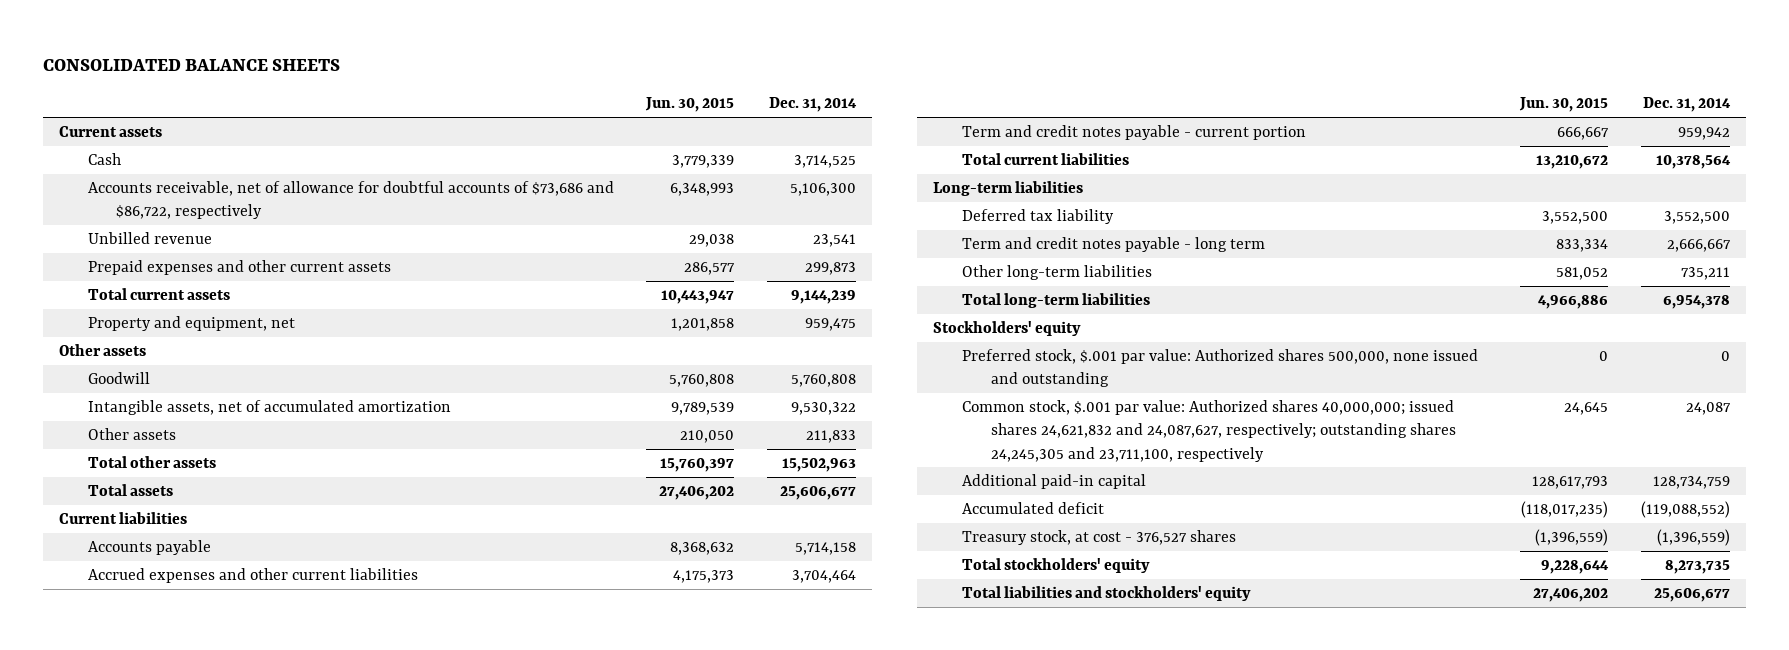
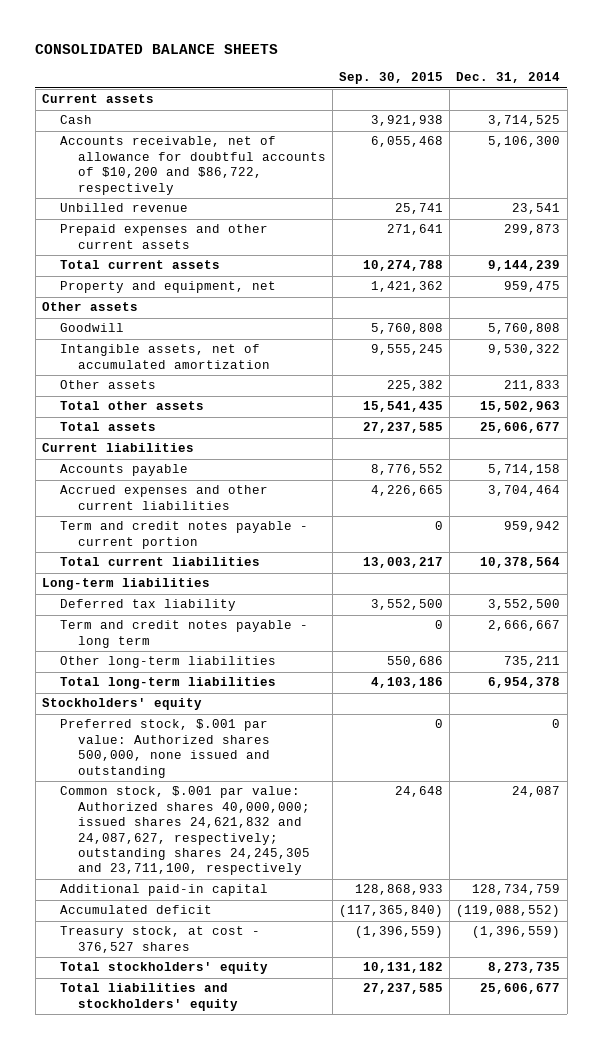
- | Jun. 30, 2015 | Dec. 31, 2014
+ | Sep. 30, 2015 | Dec. 31, 2014
- Accounts receivable, net of allowance for doubtful accounts of $73,686 and $86,722, respectively | 6,348,993 | 5,106,300
+ Accounts receivable, net of allowance for doubtful accounts of $10,200 and $86,722, respectively | 6,055,468 | 5,106,300

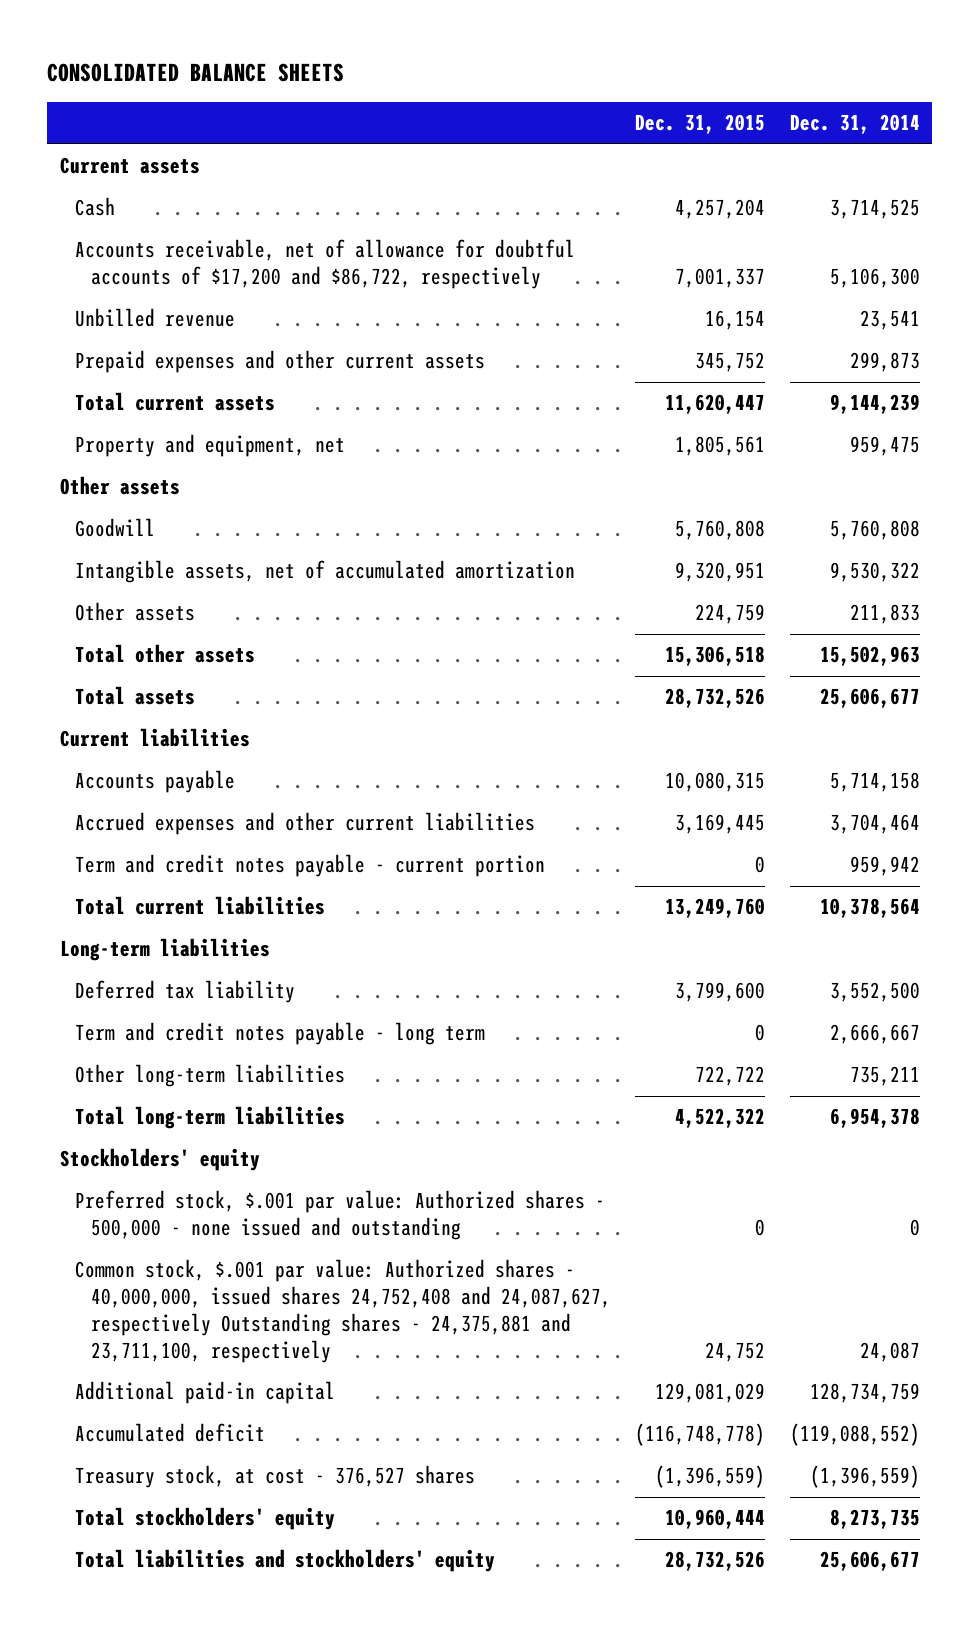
- | Sep. 30, 2015 | Dec. 31, 2014
+ | Dec. 31, 2015 | Dec. 31, 2014
- Accounts receivable, net of allowance for doubtful accounts of $10,200 and $86,722, respectively | 6,055,468 | 5,106,300
+ Accounts receivable, net of allowance for doubtful accounts of $17,200 and $86,722, respectively | 7,001,337 | 5,106,300
- Preferred stock, $.001 par value: Authorized shares 500,000, none issued and outstanding | 0 | 0
- Common stock, $.001 par value: Authorized shares 40,000,000; issued shares 24,621,832 and 24,087,627, respectively; outstanding shares 24,245,305 and 23,711,100, respectively | 24,648 | 24,087
+ Preferred stock, $.001 par value: Authorized shares - 500,000 - none issued and outstanding | 0 | 0
+ Common stock, $.001 par value: Authorized shares - 40,000,000, issued shares 24,752,408 and 24,087,627, respectively Outstanding shares - 24,375,881 and 23,711,100, respectively | 24,752 | 24,087

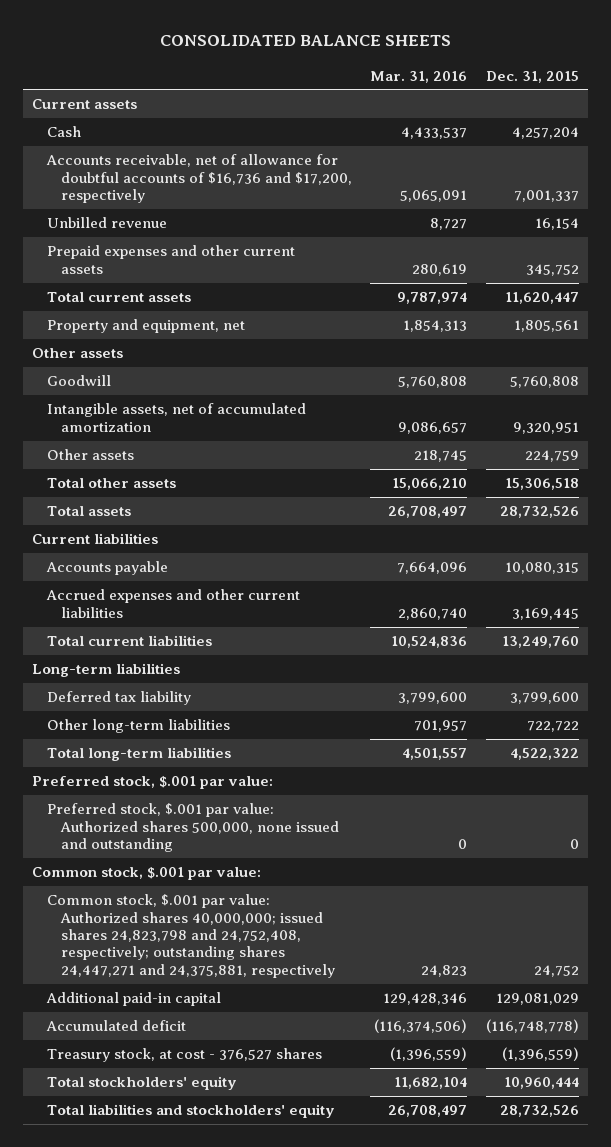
- | Dec. 31, 2015 | Dec. 31, 2014
+ | Mar. 31, 2016 | Dec. 31, 2015
- Accounts receivable, net of allowance for doubtful accounts of $17,200 and $86,722, respectively | 7,001,337 | 5,106,300
+ Accounts receivable, net of allowance for doubtful accounts of $16,736 and $17,200, respectively | 5,065,091 | 7,001,337
- Term and credit notes payable - current portion | 0 | 959,942
- Term and credit notes payable - long term | 0 | 2,666,667
- Stockholders' equity
- Preferred stock, $.001 par value: Authorized shares - 500,000 - none issued and outstanding | 0 | 0
- Common stock, $.001 par value: Authorized shares - 40,000,000, issued shares 24,752,408 and 24,087,627, respectively Outstanding shares - 24,375,881 and 23,711,100, respectively | 24,752 | 24,087
+ Preferred stock, $.001 par value:
+ Preferred stock, $.001 par value: Authorized shares 500,000, none issued and outstanding | 0 | 0
+ Common stock, $.001 par value:
+ Common stock, $.001 par value: Authorized shares 40,000,000; issued shares 24,823,798 and 24,752,408, respectively; outstanding shares 24,447,271 and 24,375,881, respectively | 24,823 | 24,752

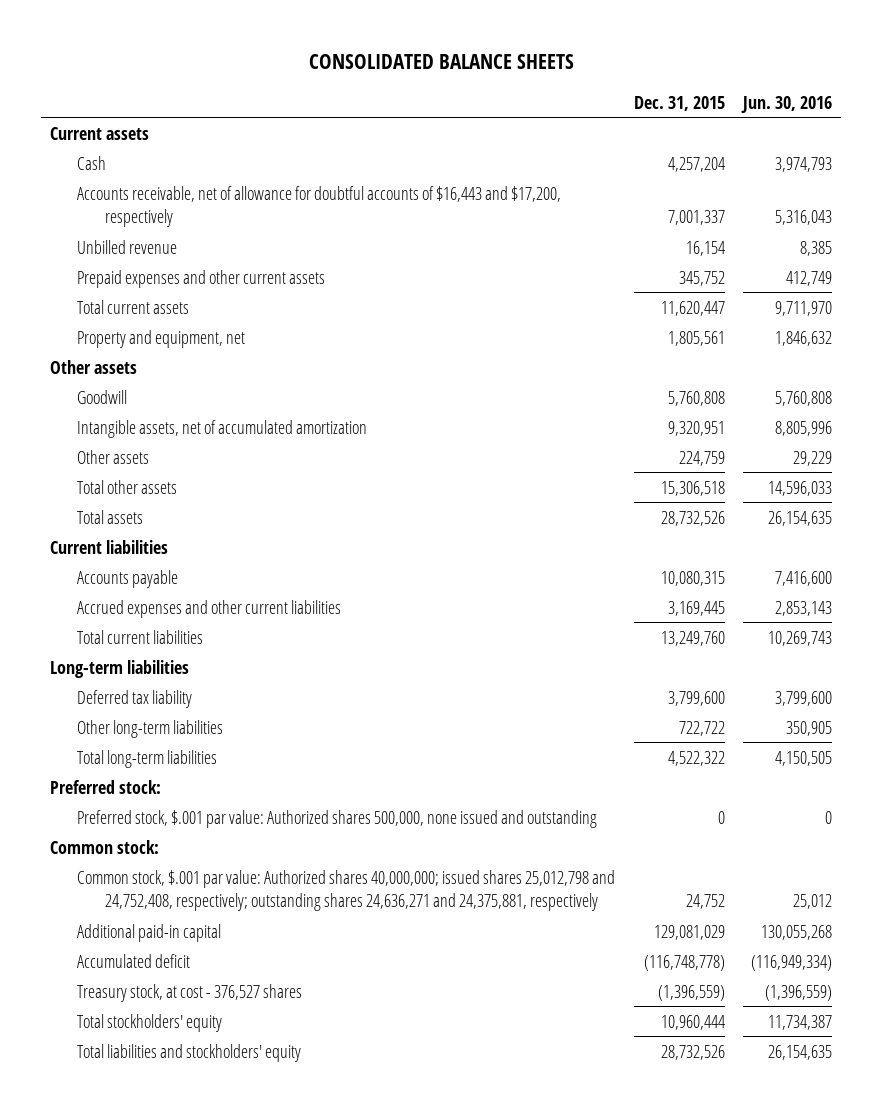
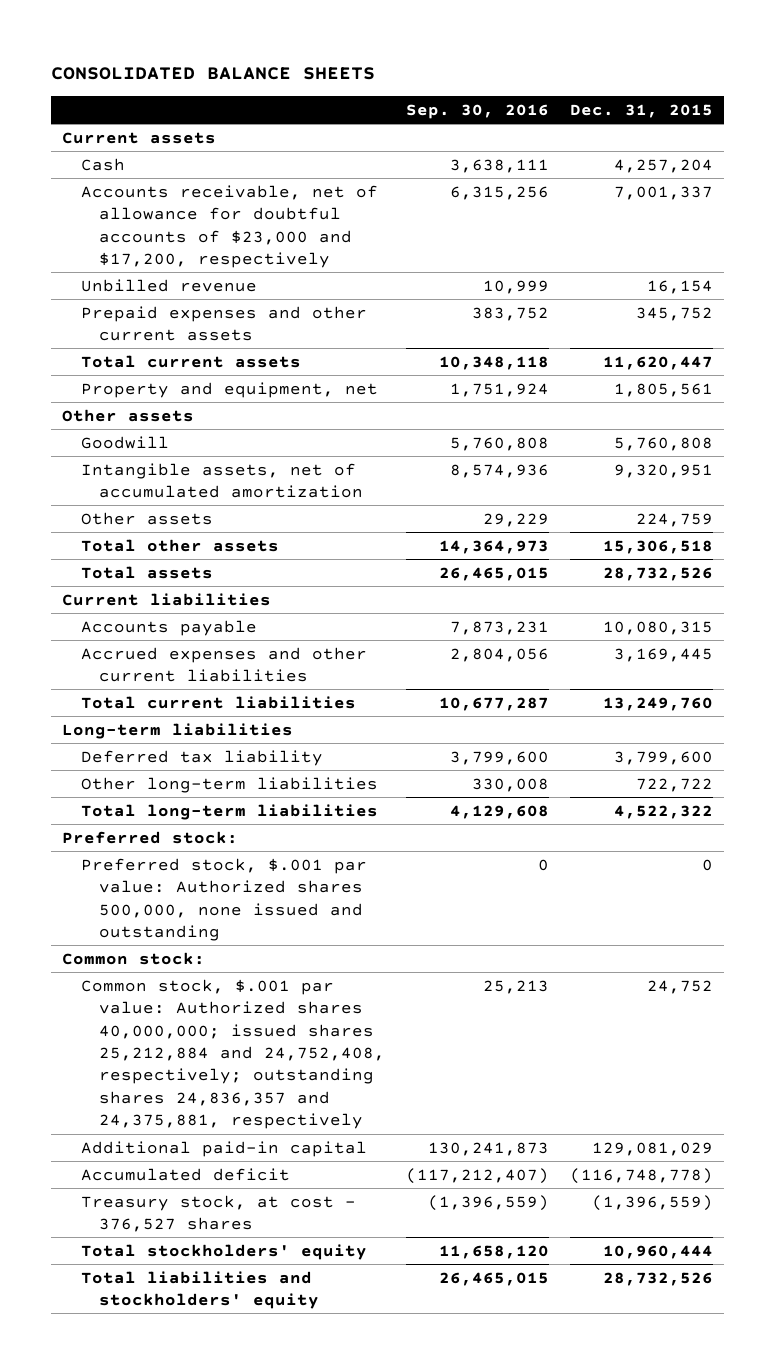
- | Dec. 31, 2015 | Jun. 30, 2016
+ | Sep. 30, 2016 | Dec. 31, 2015
- Accounts receivable, net of allowance for doubtful accounts of $16,443 and $17,200, respectively | 7,001,337 | 5,316,043
+ Accounts receivable, net of allowance for doubtful accounts of $23,000 and $17,200, respectively | 6,315,256 | 7,001,337
- Common stock, $.001 par value: Authorized shares 40,000,000; issued shares 25,012,798 and 24,752,408, respectively; outstanding shares 24,636,271 and 24,375,881, respectively | 24,752 | 25,012
+ Common stock, $.001 par value: Authorized shares 40,000,000; issued shares 25,212,884 and 24,752,408, respectively; outstanding shares 24,836,357 and 24,375,881, respectively | 25,213 | 24,752

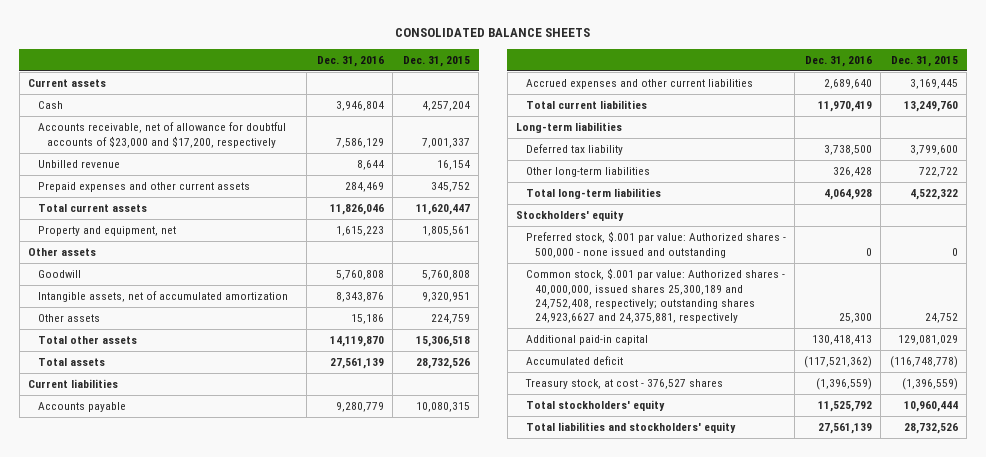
- | Sep. 30, 2016 | Dec. 31, 2015
+ | Dec. 31, 2016 | Dec. 31, 2015
- Preferred stock:
- Preferred stock, $.001 par value: Authorized shares 500,000, none issued and outstanding | 0 | 0
- Common stock:
- Common stock, $.001 par value: Authorized shares 40,000,000; issued shares 25,212,884 and 24,752,408, respectively; outstanding shares 24,836,357 and 24,375,881, respectively | 25,213 | 24,752
+ Stockholders' equity
+ Preferred stock, $.001 par value: Authorized shares - 500,000 - none issued and outstanding | 0 | 0
+ Common stock, $.001 par value: Authorized shares - 40,000,000, issued shares 25,300,189 and 24,752,408, respectively; outstanding shares 24,923,6627 and 24,375,881, respectively | 25,300 | 24,752

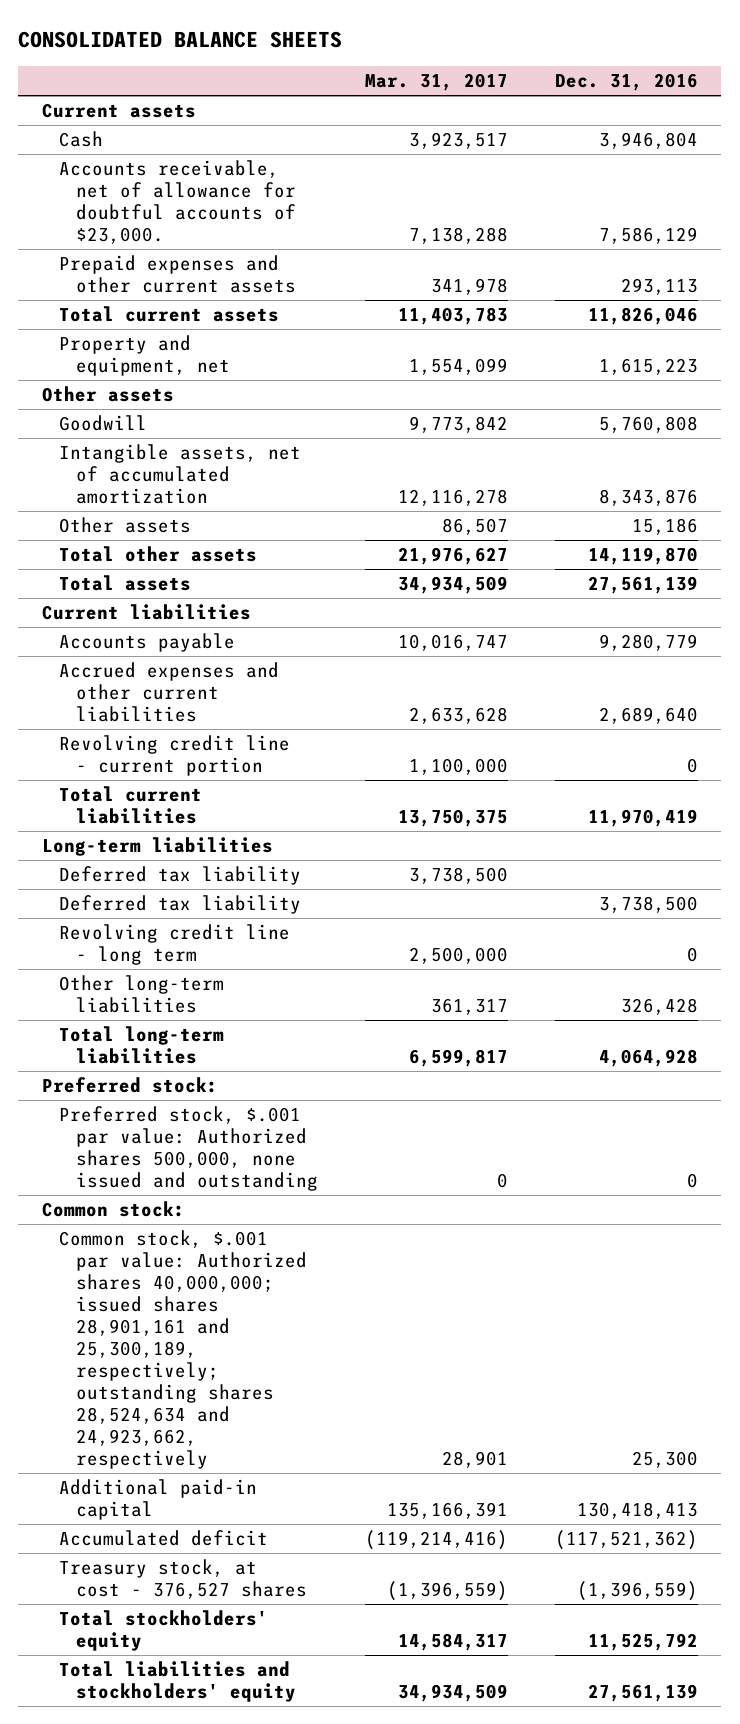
- | Dec. 31, 2016 | Dec. 31, 2015
+ | Mar. 31, 2017 | Dec. 31, 2016
- Accounts receivable, net of allowance for doubtful accounts of $23,000 and $17,200, respectively | 7,586,129 | 7,001,337
- Unbilled revenue | 8,644 | 16,154
- Prepaid expenses and other current assets | 284,469 | 345,752
+ Accounts receivable, net of allowance for doubtful accounts of $23,000. | 7,138,288 | 7,586,129
+ Prepaid expenses and other current assets | 341,978 | 293,113
+ Revolving credit line - current portion | 1,100,000 | 0
+ Deferred tax liability | 3,738,500 |
+ Revolving credit line - long term | 2,500,000 | 0
- Stockholders' equity
- Preferred stock, $.001 par value: Authorized shares - 500,000 - none issued and outstanding | 0 | 0
- Common stock, $.001 par value: Authorized shares - 40,000,000, issued shares 25,300,189 and 24,752,408, respectively; outstanding shares 24,923,6627 and 24,375,881, respectively | 25,300 | 24,752
+ Preferred stock:
+ Preferred stock, $.001 par value: Authorized shares 500,000, none issued and outstanding | 0 | 0
+ Common stock:
+ Common stock, $.001 par value: Authorized shares 40,000,000; issued shares 28,901,161 and 25,300,189, respectively; outstanding shares 28,524,634 and 24,923,662, respectively | 28,901 | 25,300

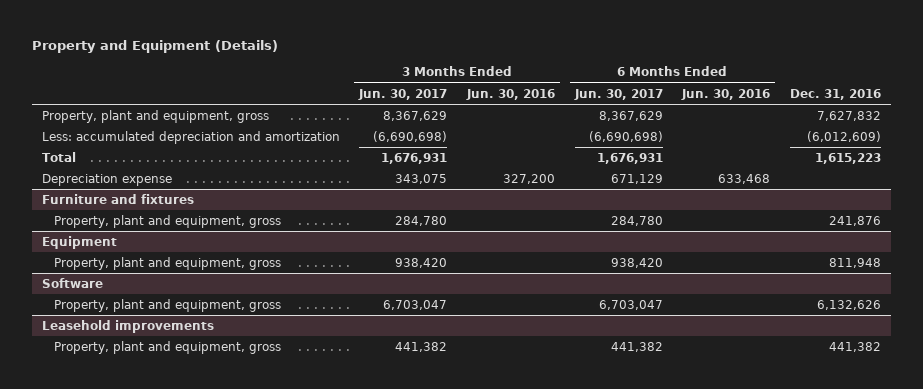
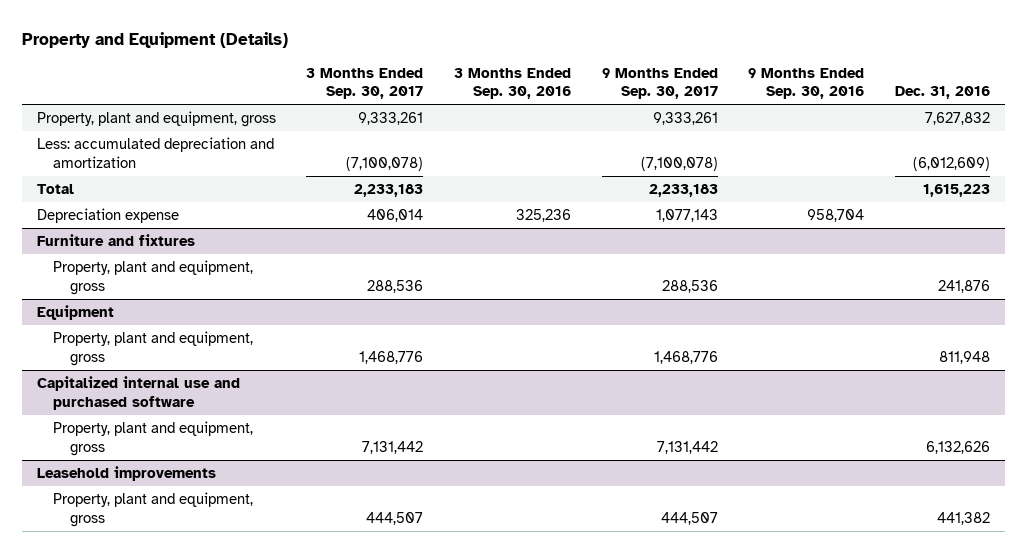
- | 3 Months Ended Jun. 30, 2017 | 3 Months Ended Jun. 30, 2016 | 6 Months Ended Jun. 30, 2017 | 6 Months Ended Jun. 30, 2016 | Dec. 31, 2016
+ | 3 Months Ended Sep. 30, 2017 | 3 Months Ended Sep. 30, 2016 | 9 Months Ended Sep. 30, 2017 | 9 Months Ended Sep. 30, 2016 | Dec. 31, 2016
- Software
+ Capitalized internal use and purchased software

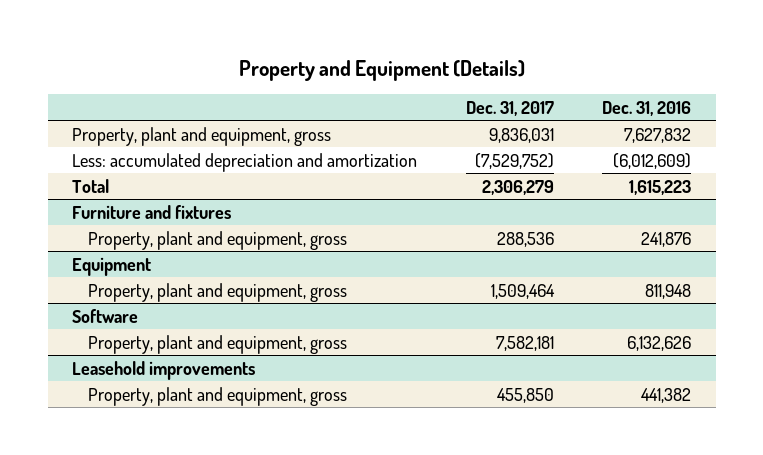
- | 3 Months Ended Sep. 30, 2017 | 3 Months Ended Sep. 30, 2016 | 9 Months Ended Sep. 30, 2017 | 9 Months Ended Sep. 30, 2016 | Dec. 31, 2016
+ | Dec. 31, 2017 | Dec. 31, 2016
- Depreciation expense | 406,014 | 325,236 | 1,077,143 | 958,704 |
- Capitalized internal use and purchased software
+ Software

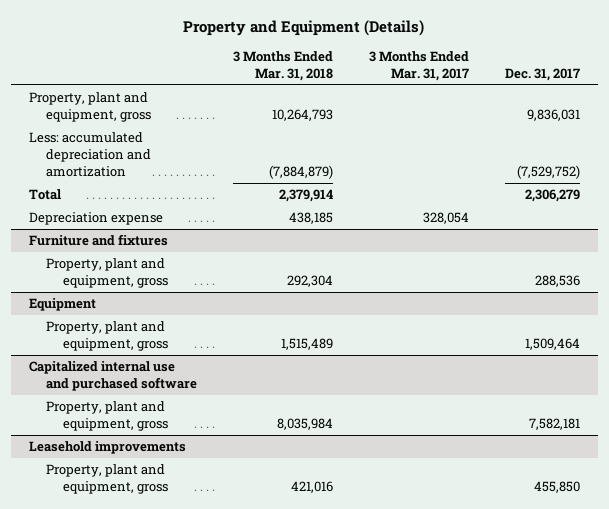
- | Dec. 31, 2017 | Dec. 31, 2016
+ | 3 Months Ended Mar. 31, 2018 | 3 Months Ended Mar. 31, 2017 | Dec. 31, 2017
+ Depreciation expense | 438,185 | 328,054 |
- Software
+ Capitalized internal use and purchased software

